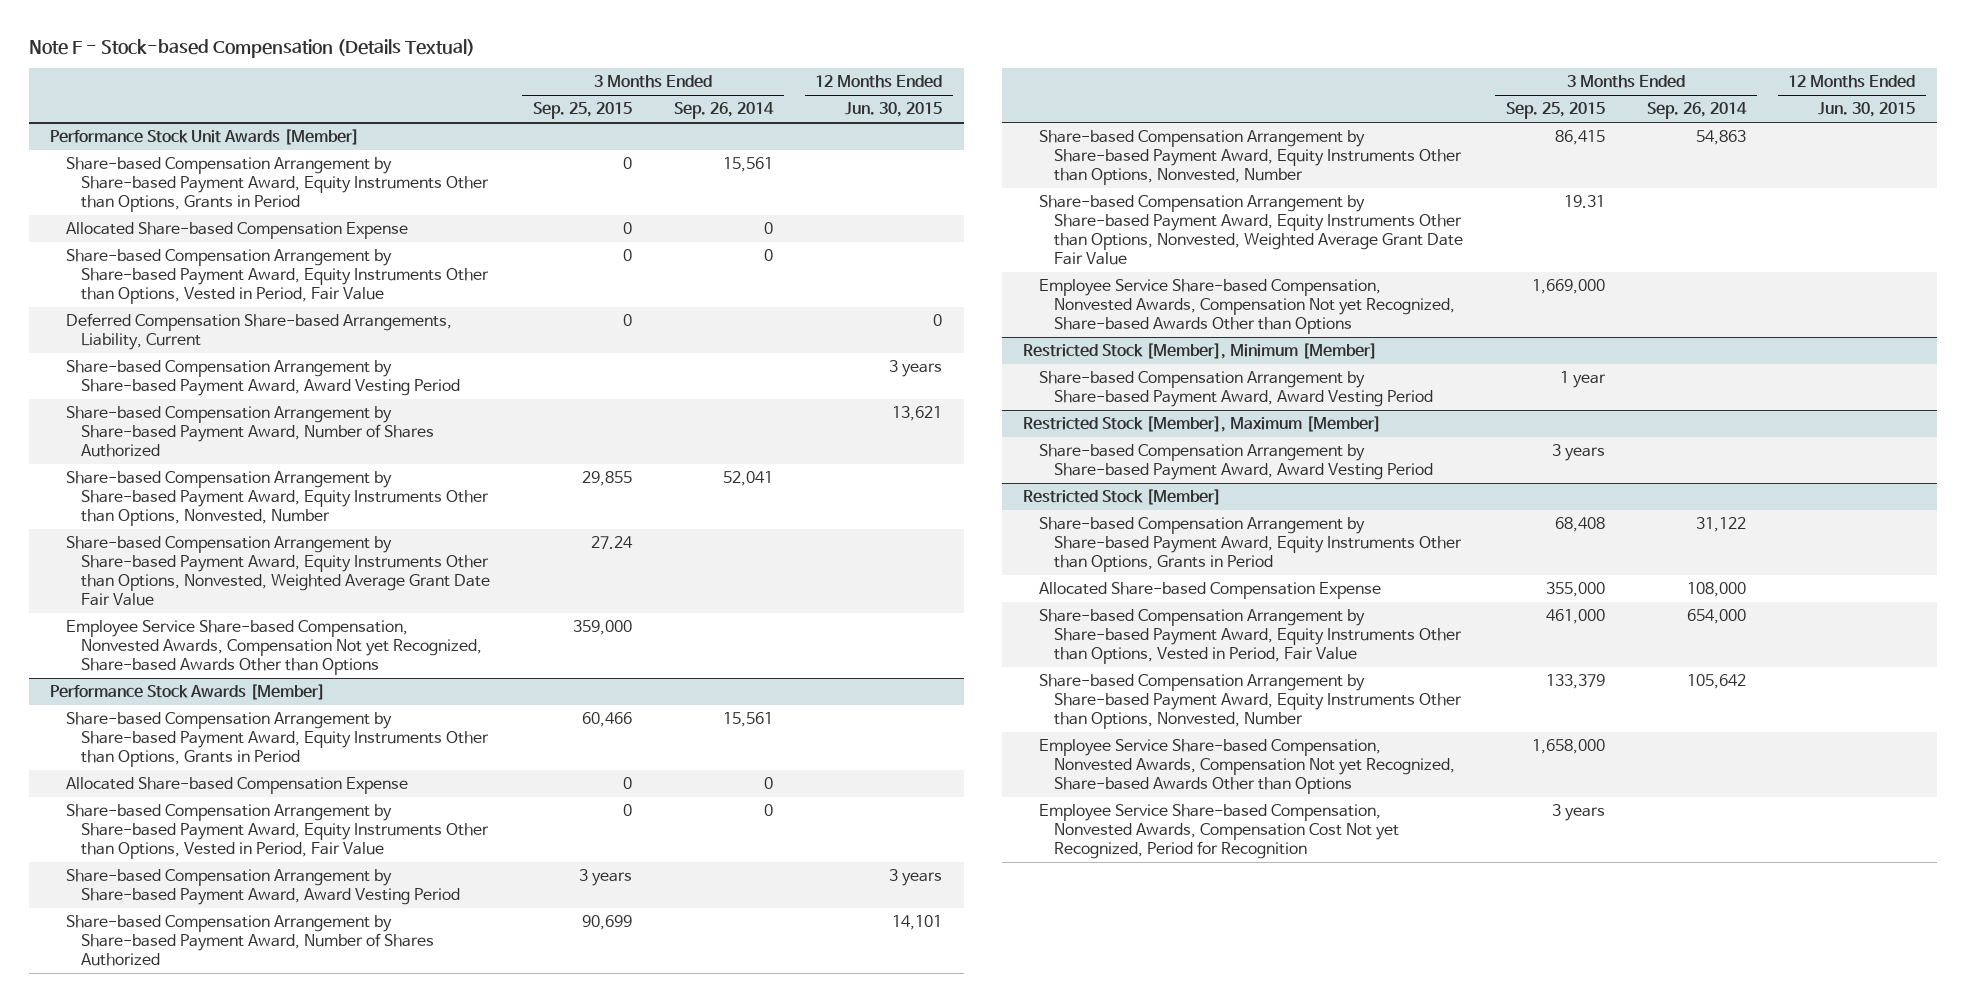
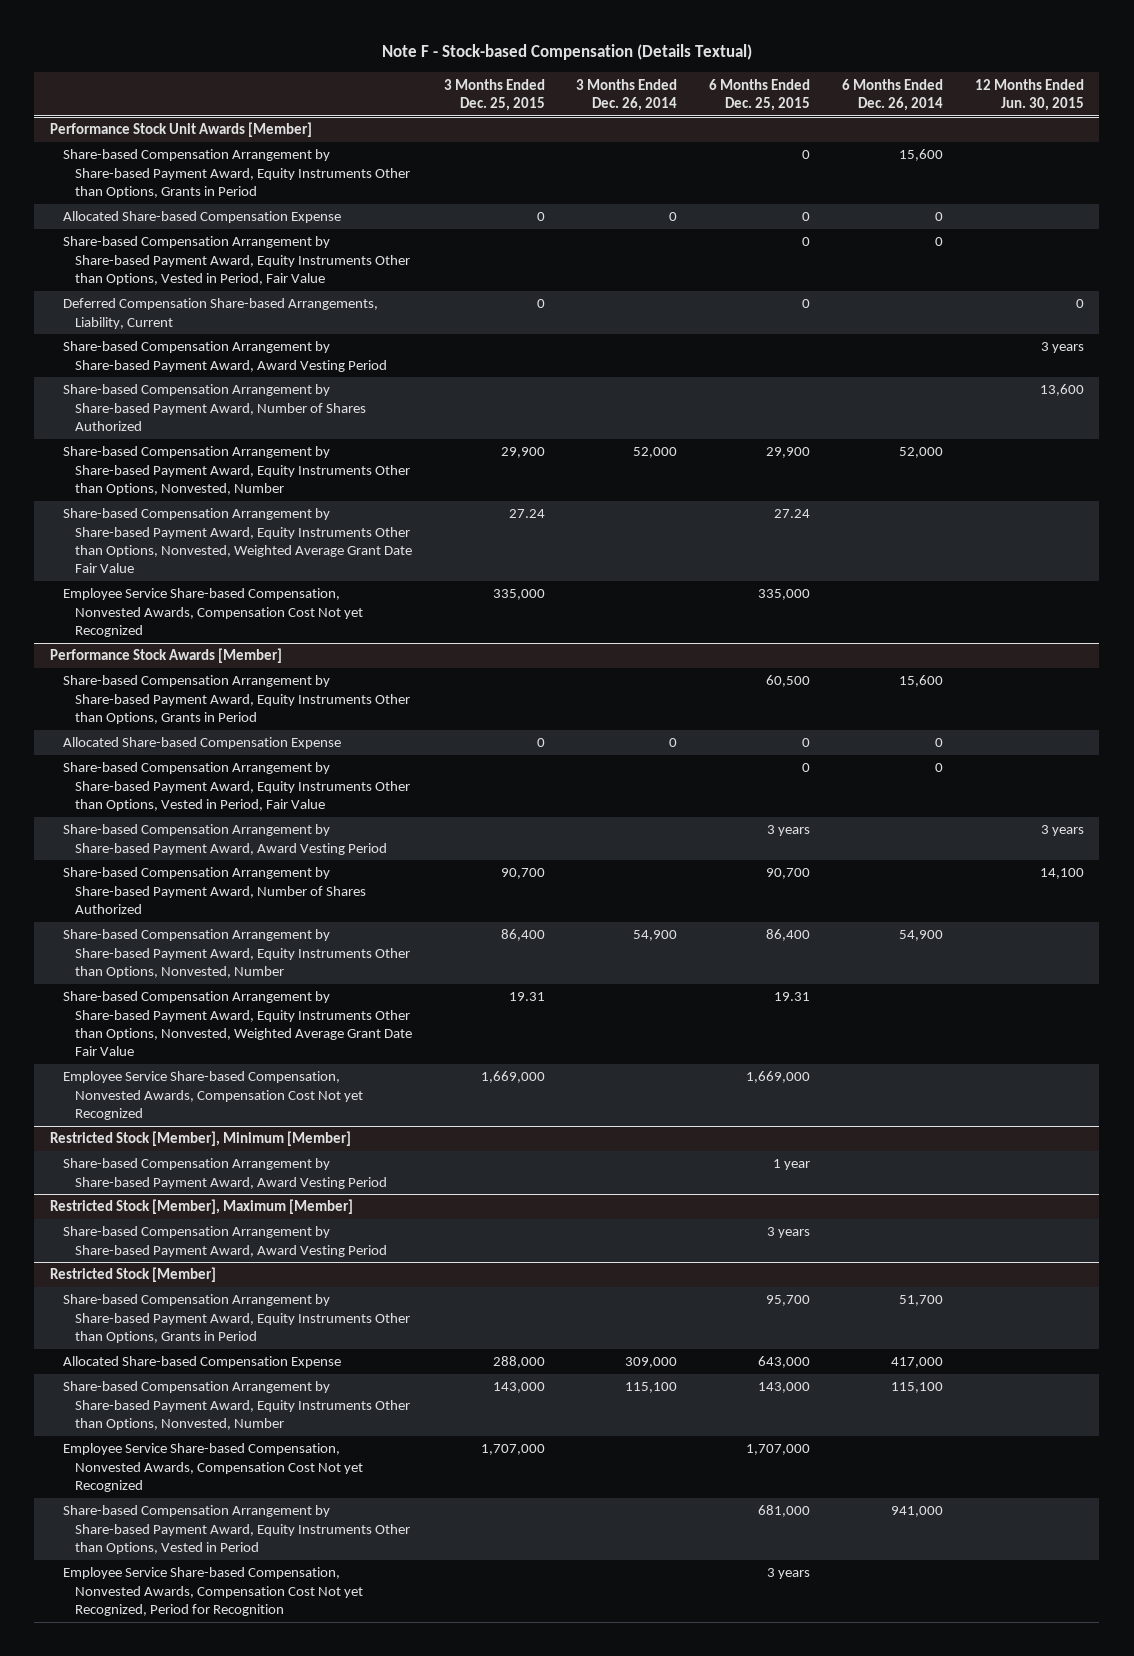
- | 3 Months Ended Sep. 25, 2015 | 3 Months Ended Sep. 26, 2014 | 12 Months Ended Jun. 30, 2015
+ | 3 Months Ended Dec. 25, 2015 | 3 Months Ended Dec. 26, 2014 | 6 Months Ended Dec. 25, 2015 | 6 Months Ended Dec. 26, 2014 | 12 Months Ended Jun. 30, 2015
@ Performance Stock Unit Awards [Member]
- Share-based Compensation Arrangement by Share-based Payment Award, Number of Shares Authorized | | | 13,621
+ Share-based Compensation Arrangement by Share-based Payment Award, Number of Shares Authorized | | | | | 13,600
- Employee Service Share-based Compensation, Nonvested Awards, Compensation Not yet Recognized, Share-based Awards Other than Options | 359,000 | |
+ Employee Service Share-based Compensation, Nonvested Awards, Compensation Cost Not yet Recognized | 335,000 | | 335,000 | |
@ Performance Stock Awards [Member]
- Share-based Compensation Arrangement by Share-based Payment Award, Number of Shares Authorized | 90,699 | | 14,101
+ Share-based Compensation Arrangement by Share-based Payment Award, Number of Shares Authorized | 90,700 | | 90,700 | | 14,100
- Employee Service Share-based Compensation, Nonvested Awards, Compensation Not yet Recognized, Share-based Awards Other than Options | 1,669,000 | |
+ Employee Service Share-based Compensation, Nonvested Awards, Compensation Cost Not yet Recognized | 1,669,000 | | 1,669,000 | |
@ Restricted Stock [Member]
- Share-based Compensation Arrangement by Share-based Payment Award, Equity Instruments Other than Options, Vested in Period, Fair Value | 461,000 | 654,000 |
- Employee Service Share-based Compensation, Nonvested Awards, Compensation Not yet Recognized, Share-based Awards Other than Options | 1,658,000 | |
+ Employee Service Share-based Compensation, Nonvested Awards, Compensation Cost Not yet Recognized | 1,707,000 | | 1,707,000 | |
+ Share-based Compensation Arrangement by Share-based Payment Award, Equity Instruments Other than Options, Vested in Period | | | 681,000 | 941,000 |

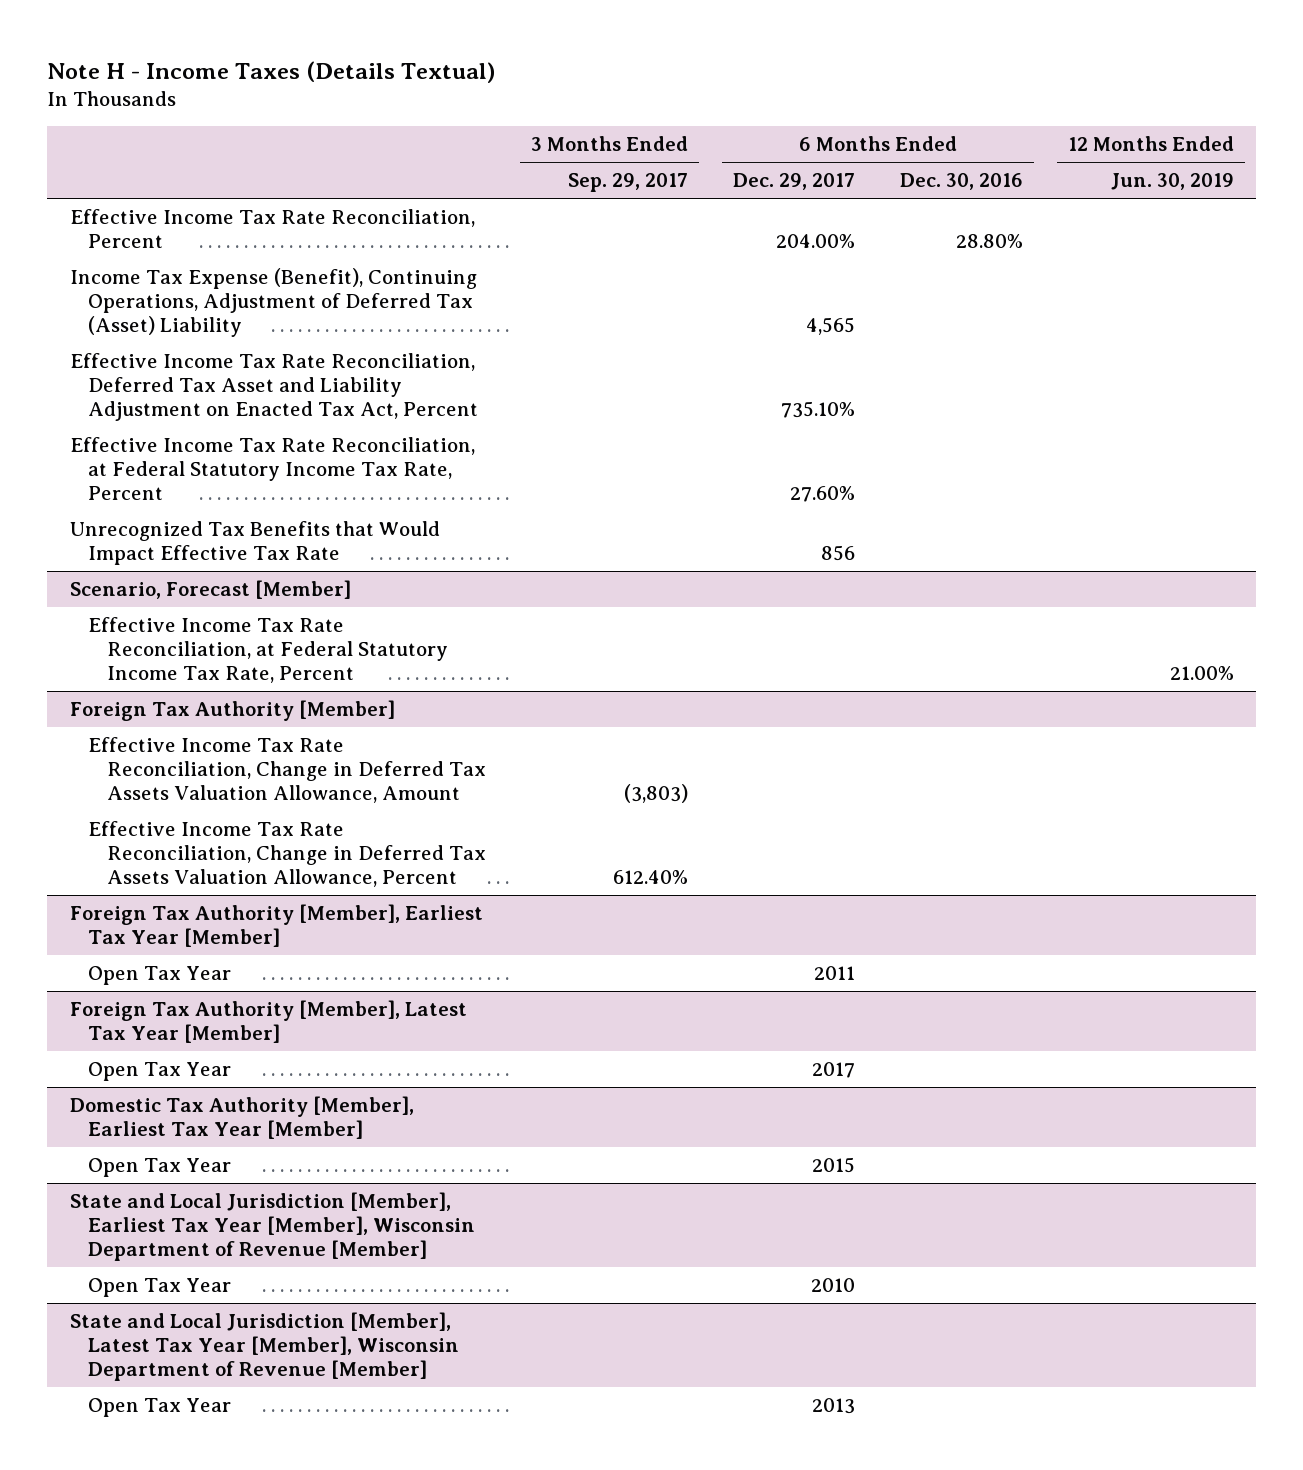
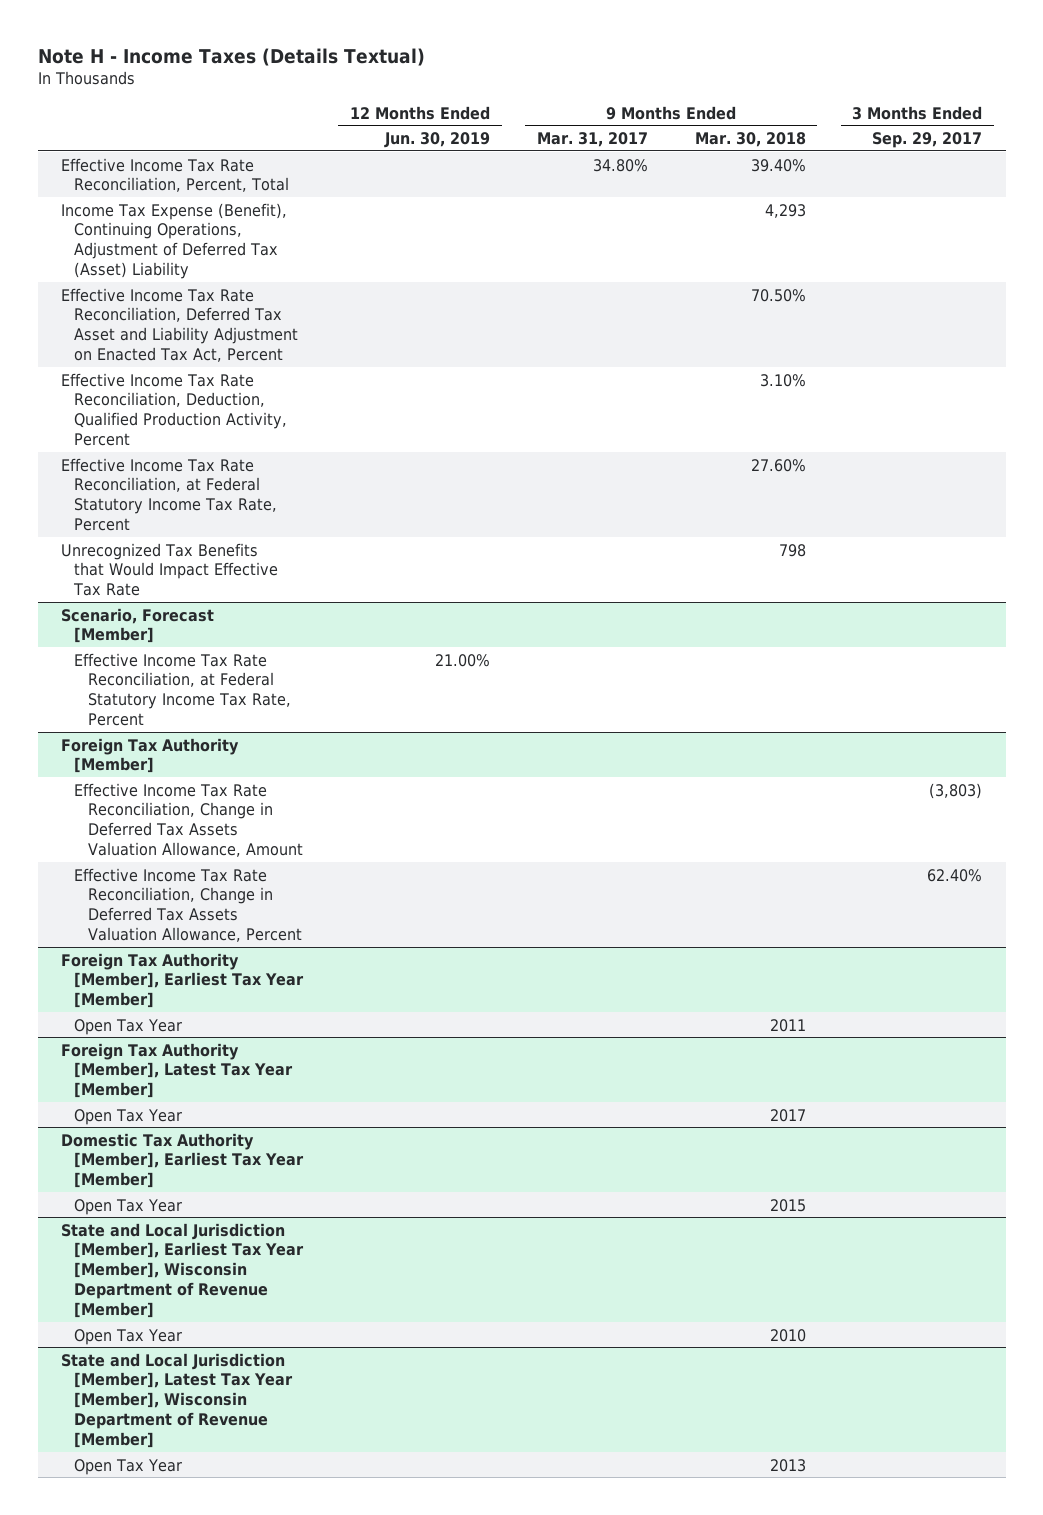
- | 3 Months Ended Sep. 29, 2017 | 6 Months Ended Dec. 29, 2017 | 6 Months Ended Dec. 30, 2016 | 12 Months Ended Jun. 30, 2019
+ | 12 Months Ended Jun. 30, 2019 | 9 Months Ended Mar. 31, 2017 | 9 Months Ended Mar. 30, 2018 | 3 Months Ended Sep. 29, 2017
- Effective Income Tax Rate Reconciliation, Percent | | 204.00% | 28.80% |
+ Effective Income Tax Rate Reconciliation, Percent, Total | | 34.80% | 39.40% |
+ Effective Income Tax Rate Reconciliation, Deduction, Qualified Production Activity, Percent | | | 3.10% |
@ Foreign Tax Authority [Member]
- Effective Income Tax Rate Reconciliation, Change in Deferred Tax Assets Valuation Allowance, Percent | 612.40% | | |
+ Effective Income Tax Rate Reconciliation, Change in Deferred Tax Assets Valuation Allowance, Percent | | | | 62.40%

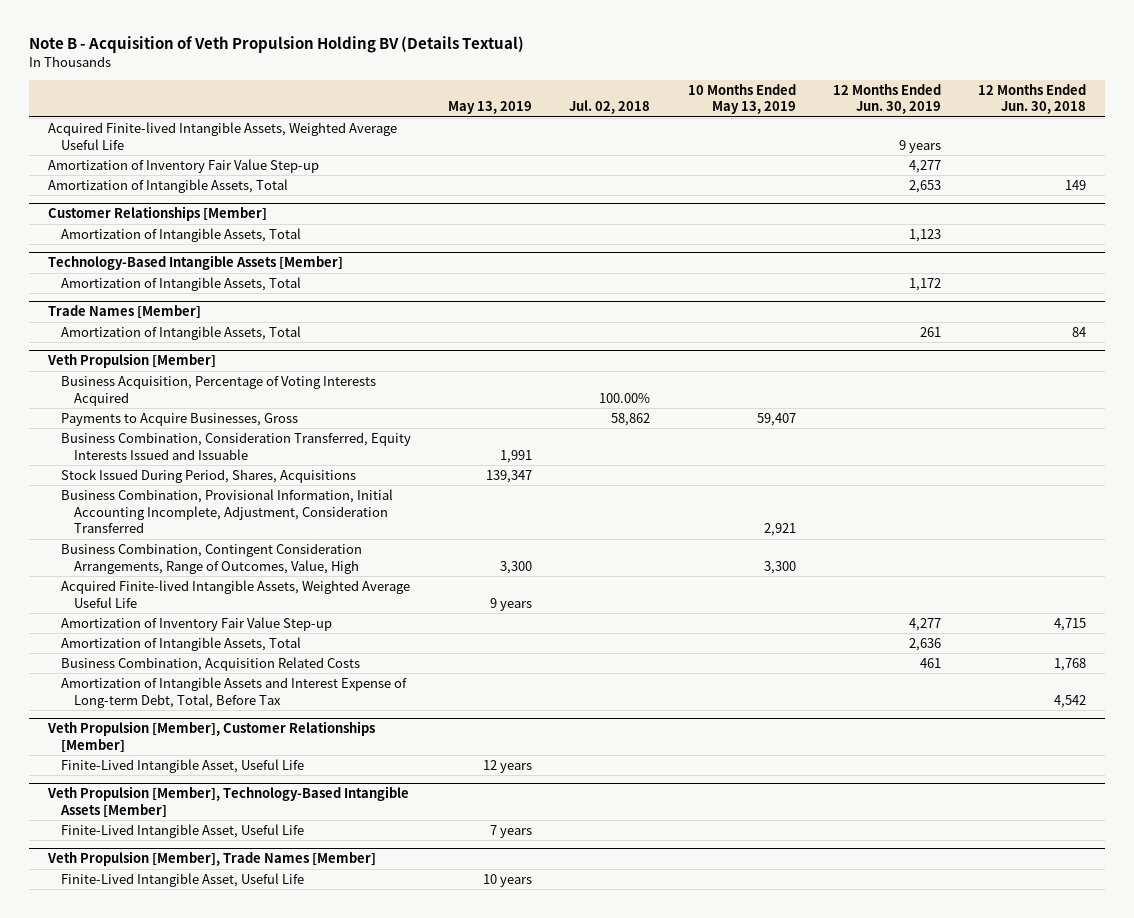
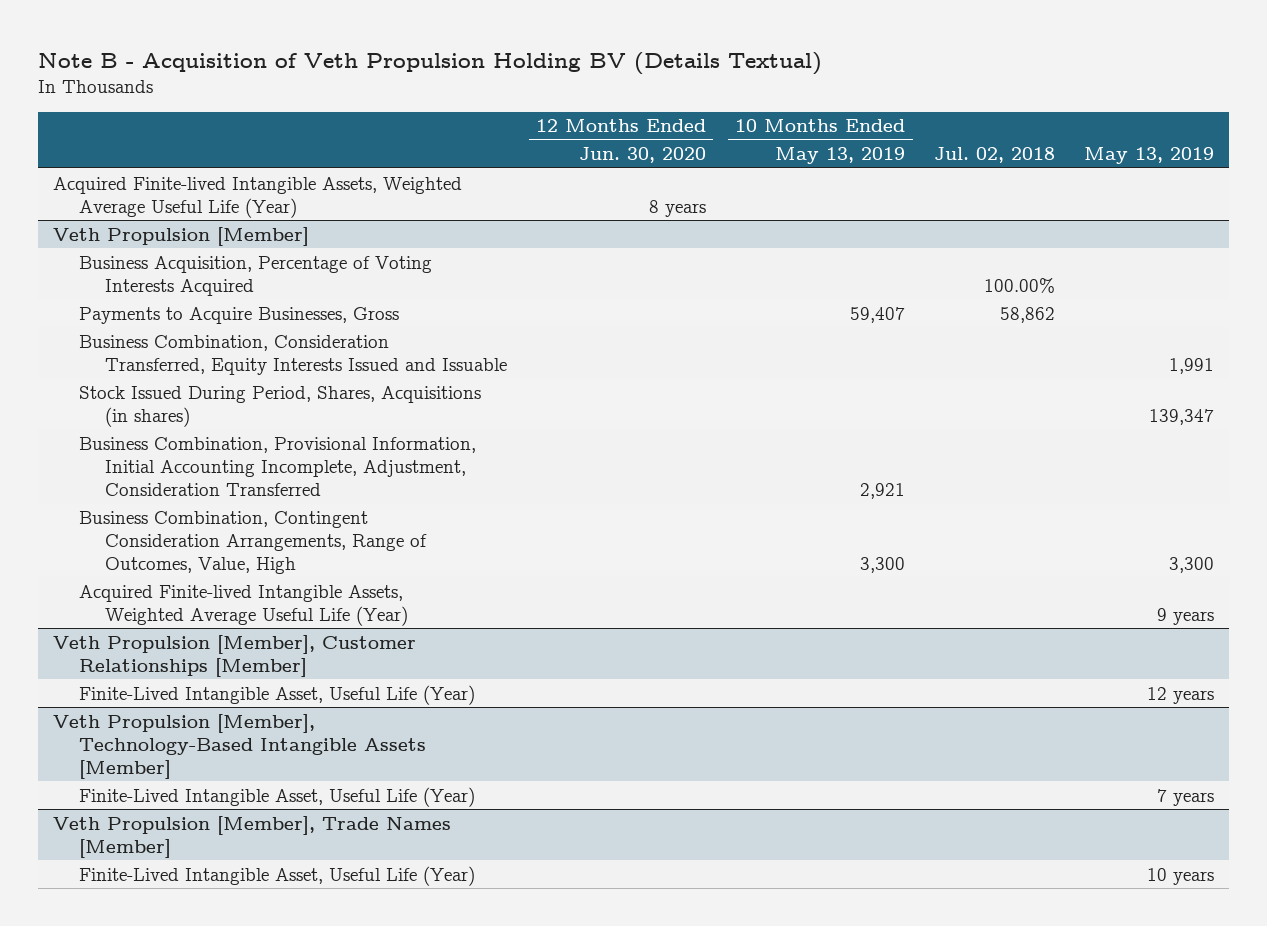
- | May 13, 2019 | Jul. 02, 2018 | 10 Months Ended May 13, 2019 | 12 Months Ended Jun. 30, 2019 | 12 Months Ended Jun. 30, 2018
+ | 12 Months Ended Jun. 30, 2020 | 10 Months Ended May 13, 2019 | Jul. 02, 2018 | May 13, 2019
- Acquired Finite-lived Intangible Assets, Weighted Average Useful Life | | | | 9 years |
- Amortization of Inventory Fair Value Step-up | | | | 4,277 |
- Amortization of Intangible Assets, Total | | | | 2,653 | 149
- Customer Relationships [Member]
- Amortization of Intangible Assets, Total | | | | 1,123 |
- Technology-Based Intangible Assets [Member]
- Amortization of Intangible Assets, Total | | | | 1,172 |
- Trade Names [Member]
- Amortization of Intangible Assets, Total | | | | 261 | 84
+ Acquired Finite-lived Intangible Assets, Weighted Average Useful Life (Year) | 8 years | | |
@ Veth Propulsion [Member]
- Stock Issued During Period, Shares, Acquisitions | 139,347 | | | |
+ Stock Issued During Period, Shares, Acquisitions (in shares) | | | | 139,347
- Acquired Finite-lived Intangible Assets, Weighted Average Useful Life | 9 years | | | |
- Amortization of Inventory Fair Value Step-up | | | | 4,277 | 4,715
- Amortization of Intangible Assets, Total | | | | 2,636 |
- Business Combination, Acquisition Related Costs | | | | 461 | 1,768
- Amortization of Intangible Assets and Interest Expense of Long-term Debt, Total, Before Tax | | | | | 4,542
+ Acquired Finite-lived Intangible Assets, Weighted Average Useful Life (Year) | | | | 9 years
@ Veth Propulsion [Member], Customer Relationships [Member]
- Finite-Lived Intangible Asset, Useful Life | 12 years | | | |
+ Finite-Lived Intangible Asset, Useful Life (Year) | | | | 12 years
@ Veth Propulsion [Member], Technology-Based Intangible Assets [Member]
- Finite-Lived Intangible Asset, Useful Life | 7 years | | | |
+ Finite-Lived Intangible Asset, Useful Life (Year) | | | | 7 years
@ Veth Propulsion [Member], Trade Names [Member]
- Finite-Lived Intangible Asset, Useful Life | 10 years | | | |
+ Finite-Lived Intangible Asset, Useful Life (Year) | | | | 10 years

